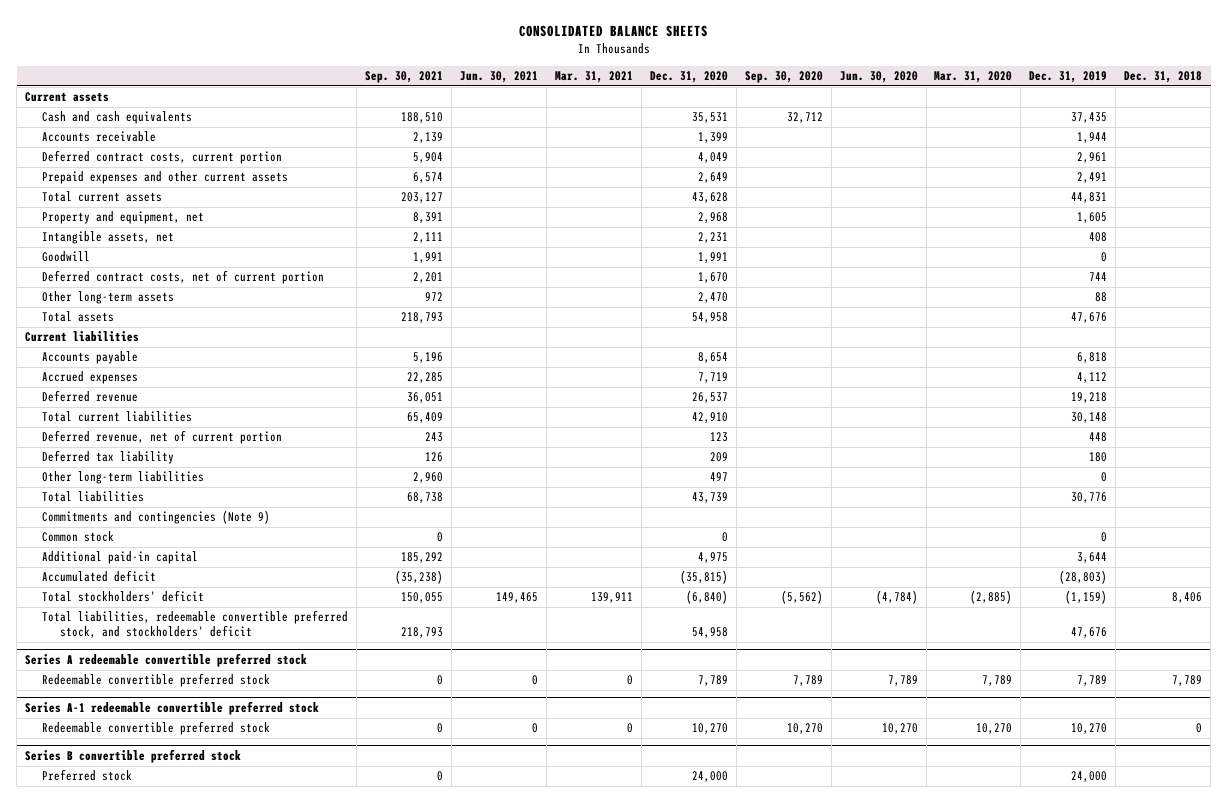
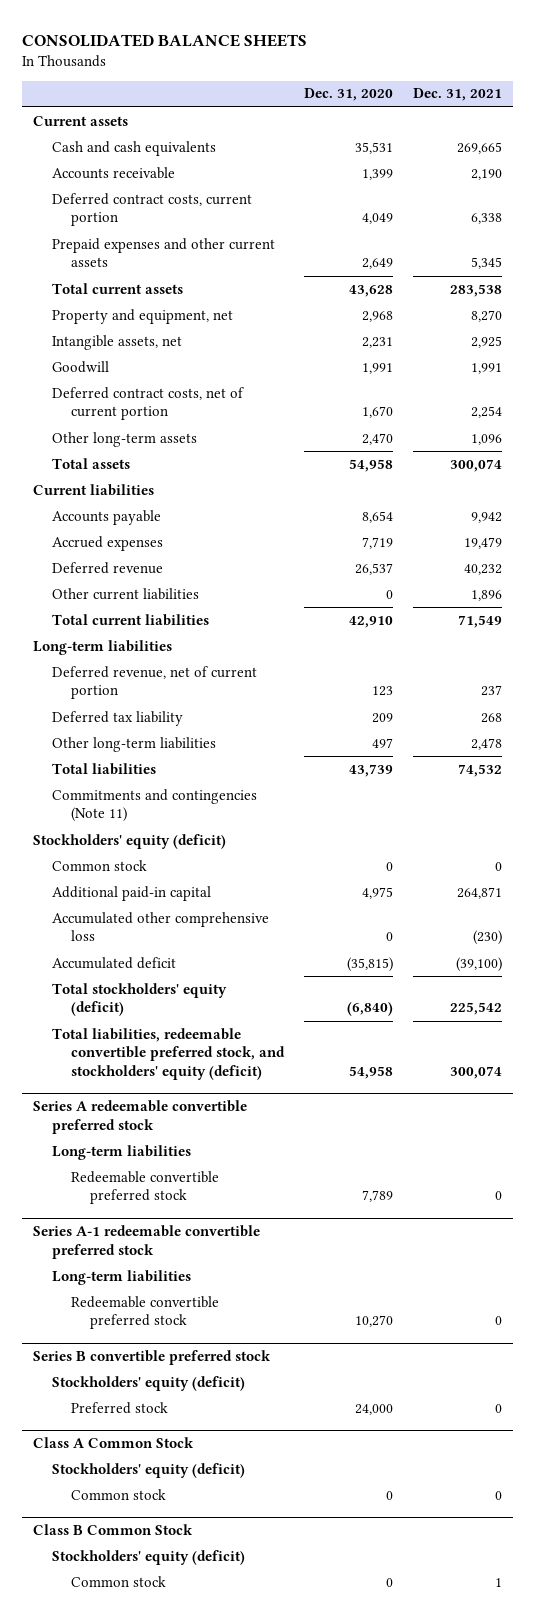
- | Sep. 30, 2021 | Jun. 30, 2021 | Mar. 31, 2021 | Dec. 31, 2020 | Sep. 30, 2020 | Jun. 30, 2020 | Mar. 31, 2020 | Dec. 31, 2019 | Dec. 31, 2018
+ | Dec. 31, 2020 | Dec. 31, 2021
+ Other current liabilities | 0 | 1,896
+ Long-term liabilities
- Commitments and contingencies (Note 9)
+ Commitments and contingencies (Note 11)
+ Stockholders' equity (deficit)
+ Accumulated other comprehensive loss | 0 | (230)
- Total stockholders' deficit | 150,055 | 149,465 | 139,911 | (6,840) | (5,562) | (4,784) | (2,885) | (1,159) | 8,406
- Total liabilities, redeemable convertible preferred stock, and stockholders' deficit | 218,793 | | | 54,958 | | | | 47,676 |
+ Total stockholders' equity (deficit) | (6,840) | 225,542
+ Total liabilities, redeemable convertible preferred stock, and stockholders' equity (deficit) | 54,958 | 300,074
@ Series A redeemable convertible preferred stock
+ Long-term liabilities
@ Series A-1 redeemable convertible preferred stock
+ Long-term liabilities
@ Series B convertible preferred stock
+ Stockholders' equity (deficit)
+ Class A Common Stock
+ Stockholders' equity (deficit)
+ Common stock | 0 | 0
+ Class B Common Stock
+ Stockholders' equity (deficit)
+ Common stock | 0 | 1

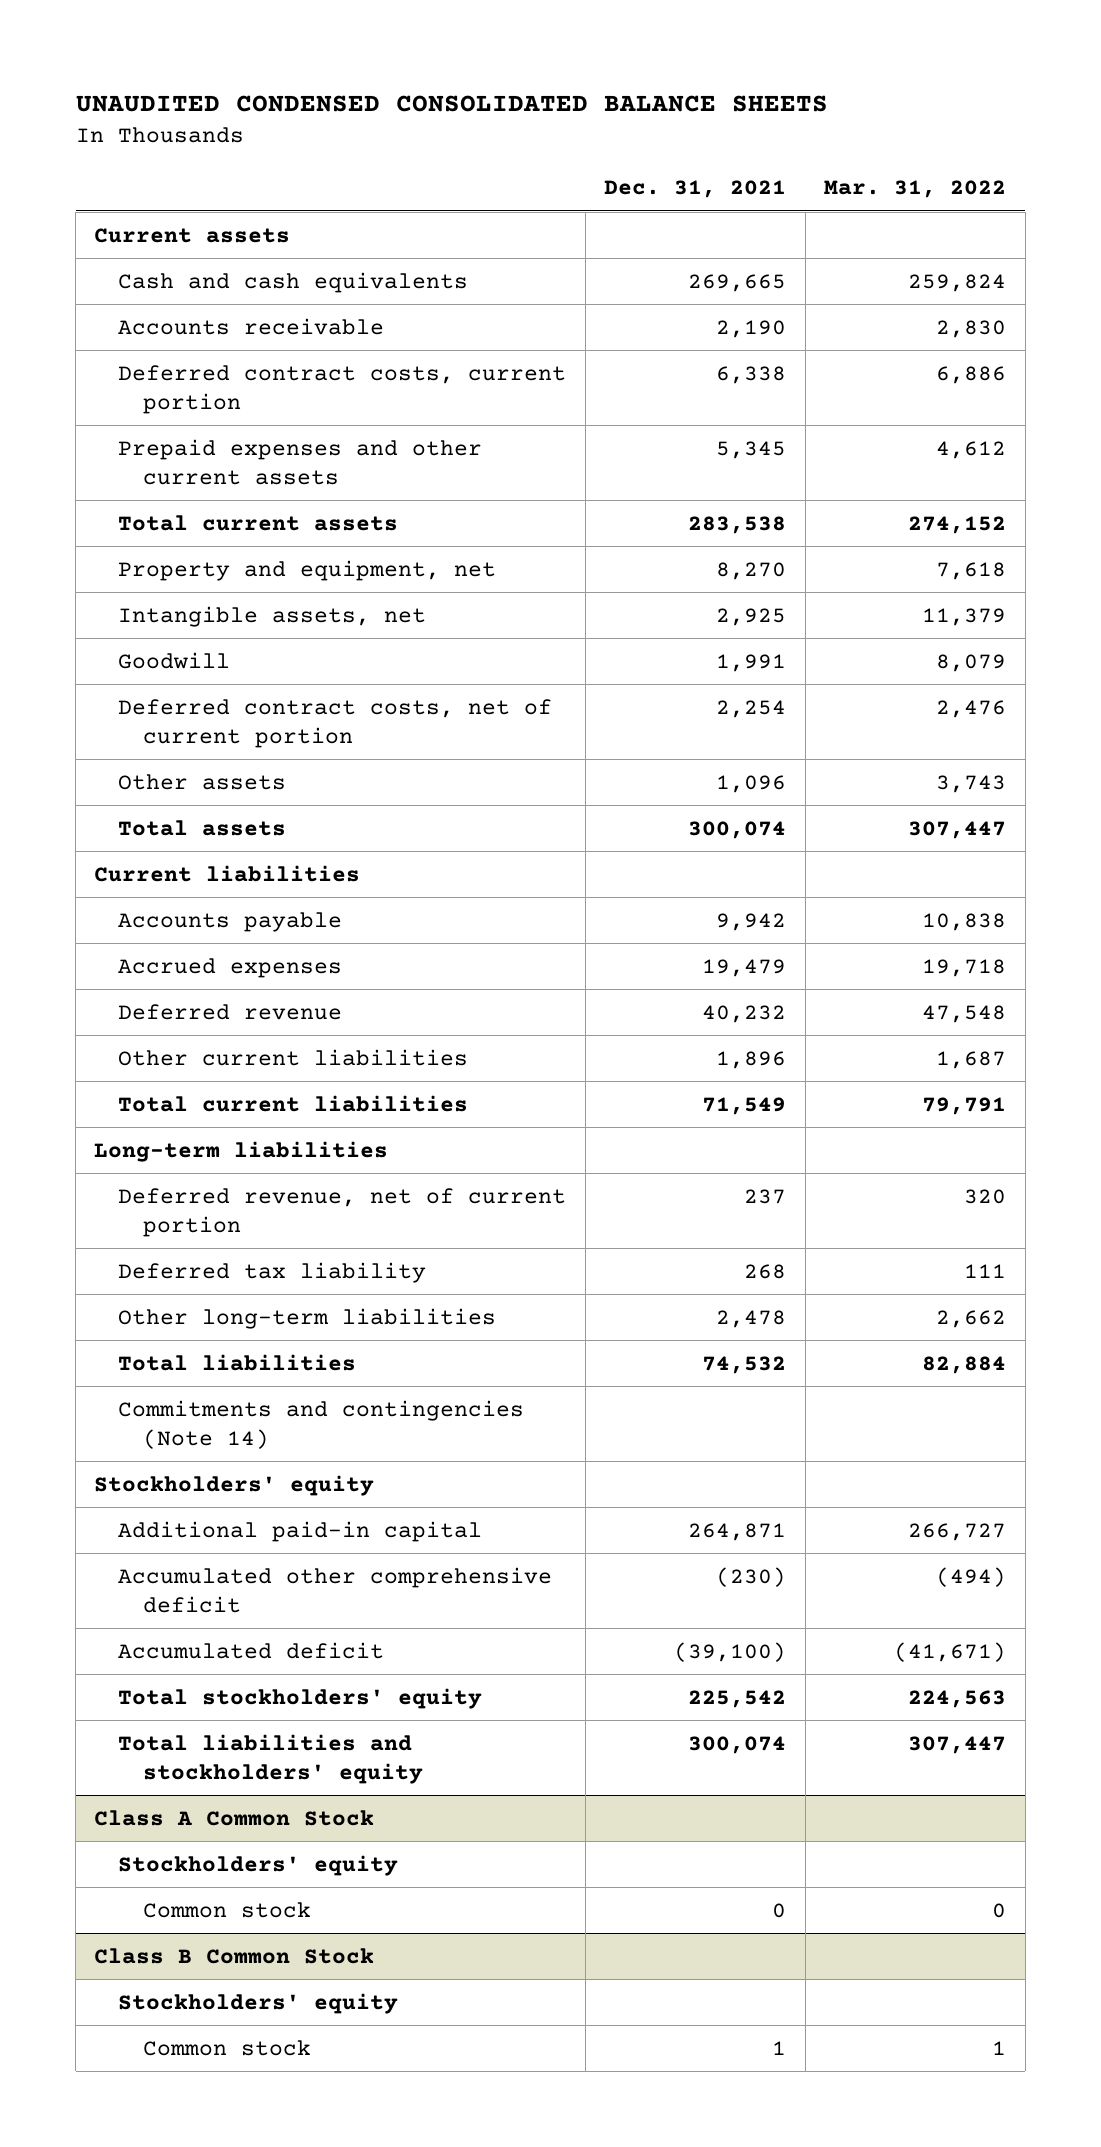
- CONSOLIDATED BALANCE SHEETS
+ UNAUDITED CONDENSED CONSOLIDATED BALANCE SHEETS
- | Dec. 31, 2020 | Dec. 31, 2021
+ | Dec. 31, 2021 | Mar. 31, 2022
- Other long-term assets | 2,470 | 1,096
+ Other assets | 1,096 | 3,743
- Commitments and contingencies (Note 11)
- Stockholders' equity (deficit)
- Common stock | 0 | 0
+ Commitments and contingencies (Note 14)
+ Stockholders' equity
- Accumulated other comprehensive loss | 0 | (230)
+ Accumulated other comprehensive deficit | (230) | (494)
- Total stockholders' equity (deficit) | (6,840) | 225,542
- Total liabilities, redeemable convertible preferred stock, and stockholders' equity (deficit) | 54,958 | 300,074
- Series A redeemable convertible preferred stock
- Long-term liabilities
- Redeemable convertible preferred stock | 7,789 | 0
- Series A-1 redeemable convertible preferred stock
- Long-term liabilities
- Redeemable convertible preferred stock | 10,270 | 0
- Series B convertible preferred stock
- Stockholders' equity (deficit)
- Preferred stock | 24,000 | 0
+ Total stockholders' equity | 225,542 | 224,563
+ Total liabilities and stockholders' equity | 300,074 | 307,447
@ Class A Common Stock
- Stockholders' equity (deficit)
+ Stockholders' equity
@ Class B Common Stock
- Stockholders' equity (deficit)
+ Stockholders' equity

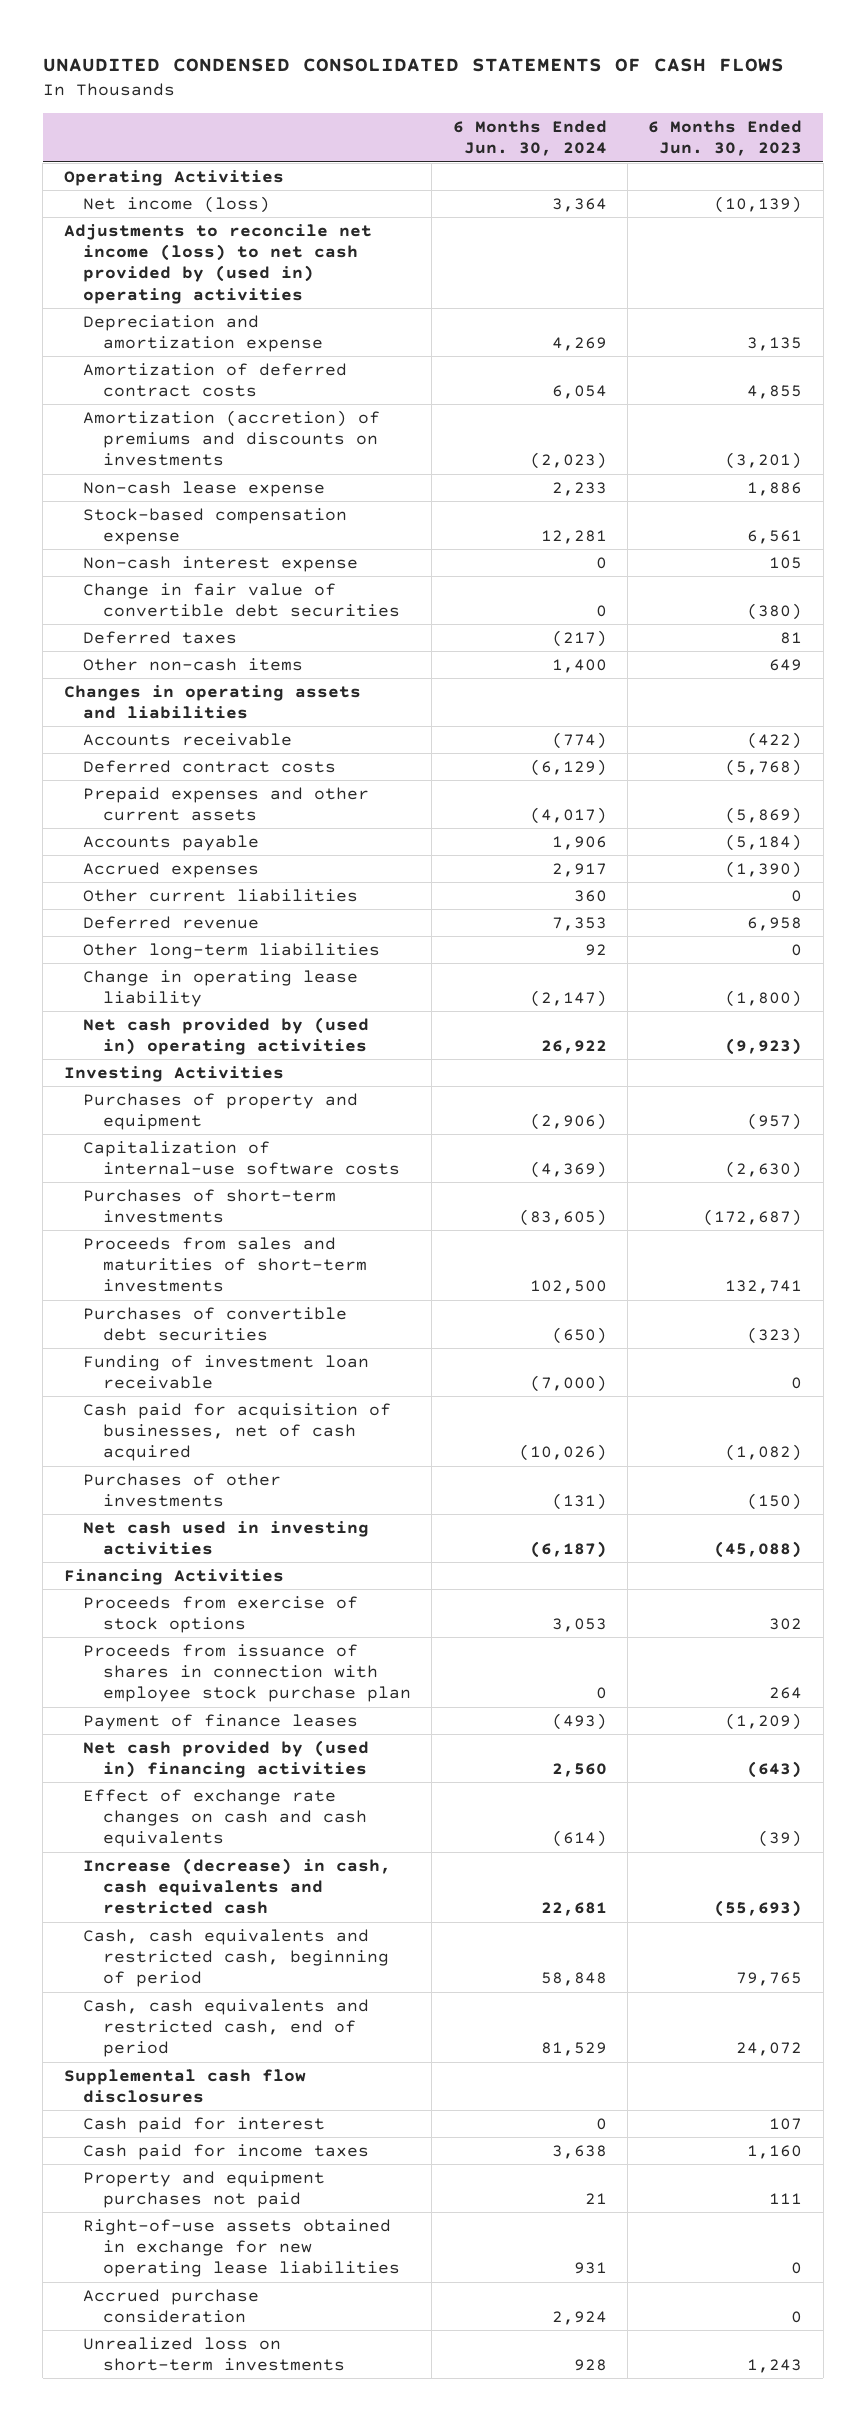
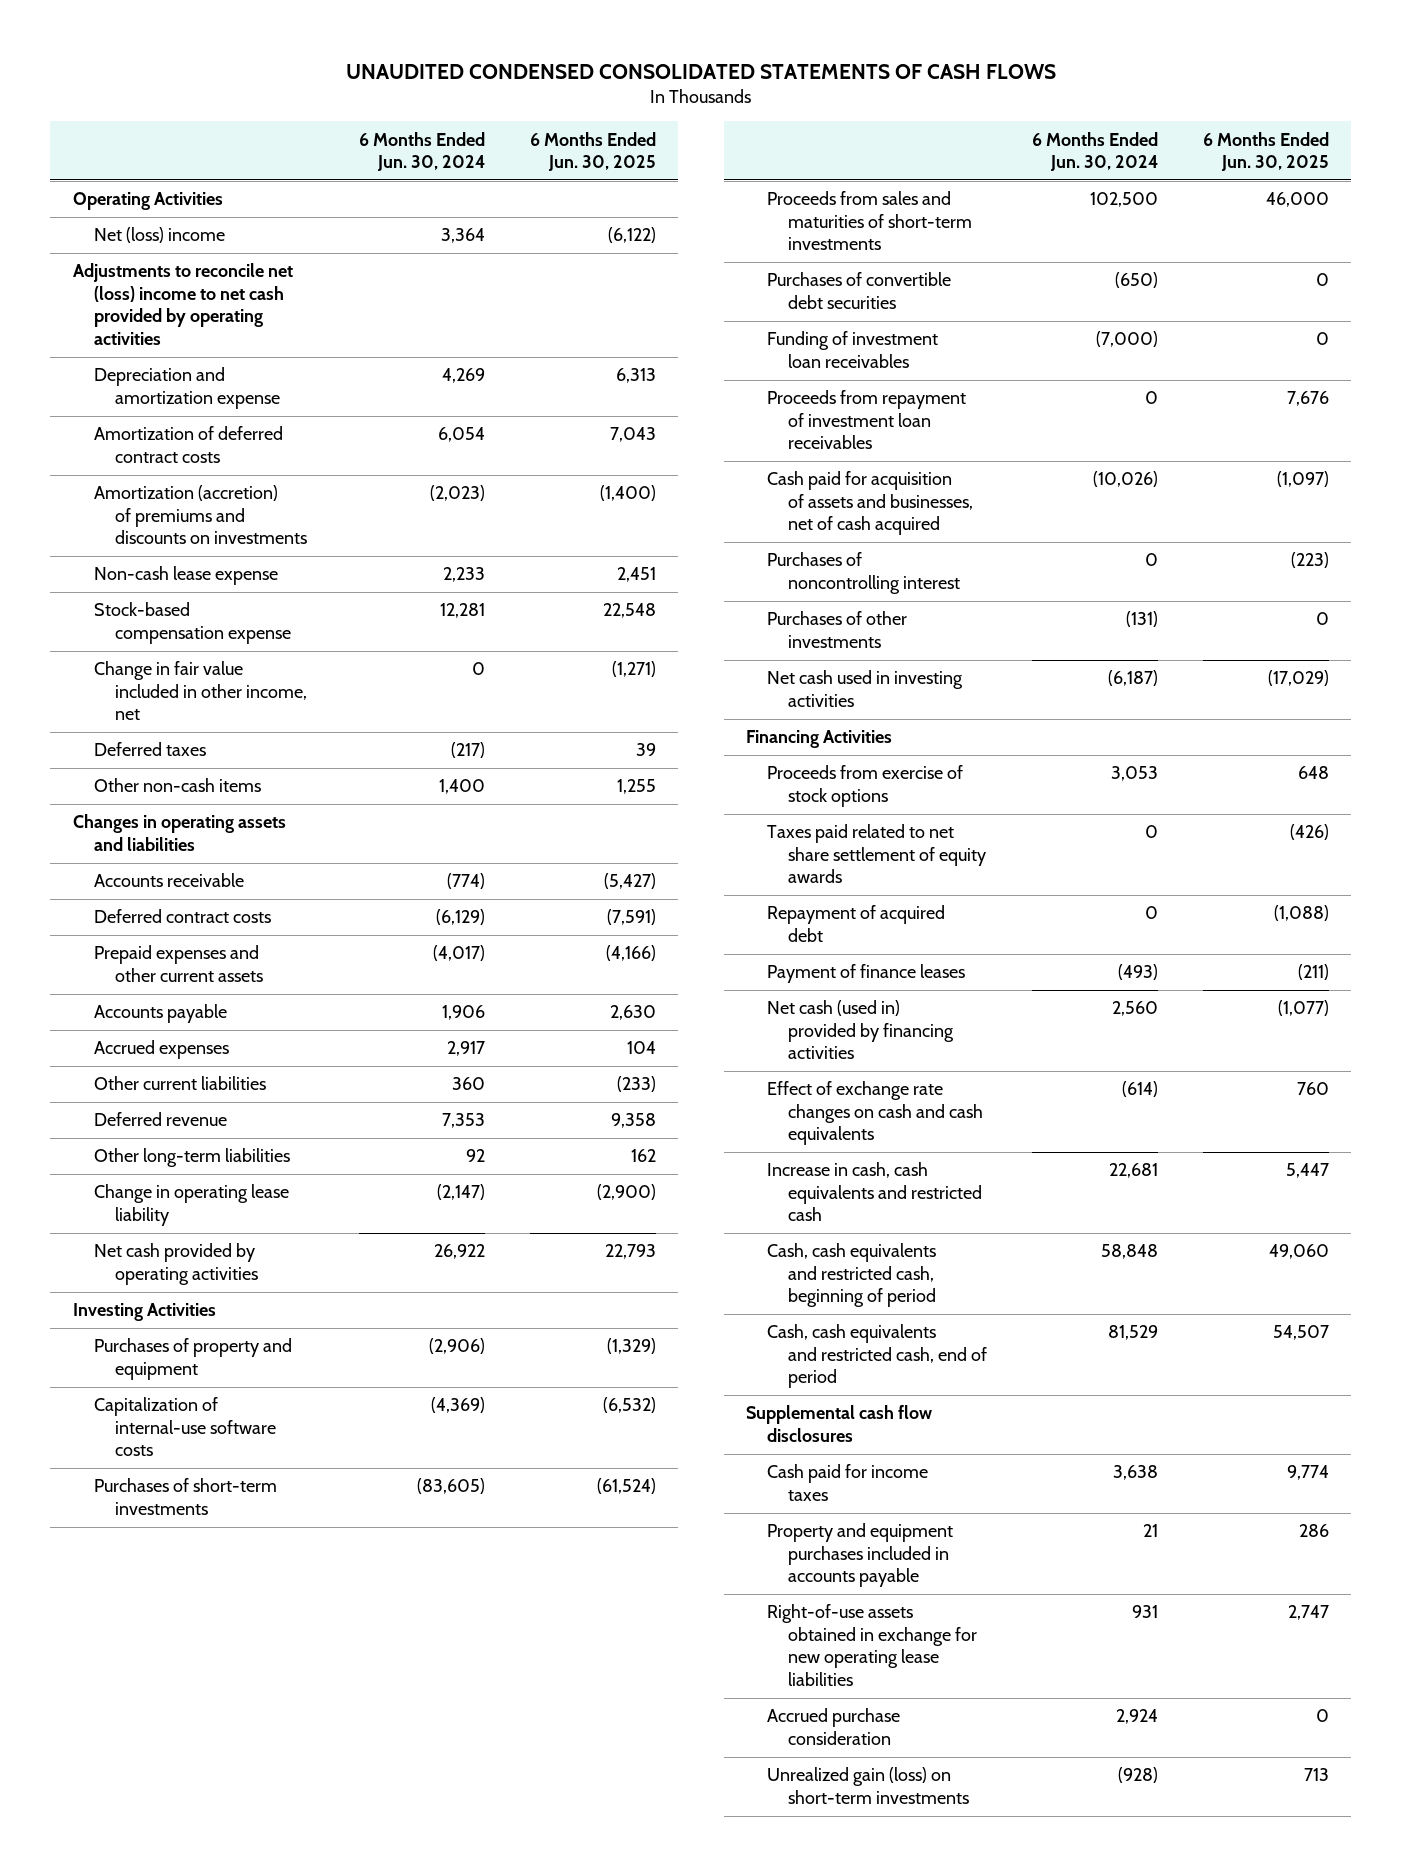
- | 6 Months Ended Jun. 30, 2024 | 6 Months Ended Jun. 30, 2023
+ | 6 Months Ended Jun. 30, 2024 | 6 Months Ended Jun. 30, 2025
- Net income (loss) | 3,364 | (10,139)
- Adjustments to reconcile net income (loss) to net cash provided by (used in) operating activities
+ Net (loss) income | 3,364 | (6,122)
+ Adjustments to reconcile net (loss) income to net cash provided by operating activities
- Non-cash interest expense | 0 | 105
- Change in fair value of convertible debt securities | 0 | (380)
+ Change in fair value included in other income, net | 0 | (1,271)
- Net cash provided by (used in) operating activities | 26,922 | (9,923)
+ Net cash provided by operating activities | 26,922 | 22,793
- Funding of investment loan receivable | (7,000) | 0
- Cash paid for acquisition of businesses, net of cash acquired | (10,026) | (1,082)
+ Funding of investment loan receivables | (7,000) | 0
+ Proceeds from repayment of investment loan receivables | 0 | 7,676
+ Cash paid for acquisition of assets and businesses, net of cash acquired | (10,026) | (1,097)
+ Purchases of noncontrolling interest | 0 | (223)
- Proceeds from issuance of shares in connection with employee stock purchase plan | 0 | 264
+ Taxes paid related to net share settlement of equity awards | 0 | (426)
+ Repayment of acquired debt | 0 | (1,088)
- Net cash provided by (used in) financing activities | 2,560 | (643)
+ Net cash (used in) provided by financing activities | 2,560 | (1,077)
- Increase (decrease) in cash, cash equivalents and restricted cash | 22,681 | (55,693)
+ Increase in cash, cash equivalents and restricted cash | 22,681 | 5,447
- Cash paid for interest | 0 | 107
- Property and equipment purchases not paid | 21 | 111
+ Property and equipment purchases included in accounts payable | 21 | 286
- Unrealized loss on short-term investments | 928 | 1,243
+ Unrealized gain (loss) on short-term investments | (928) | 713

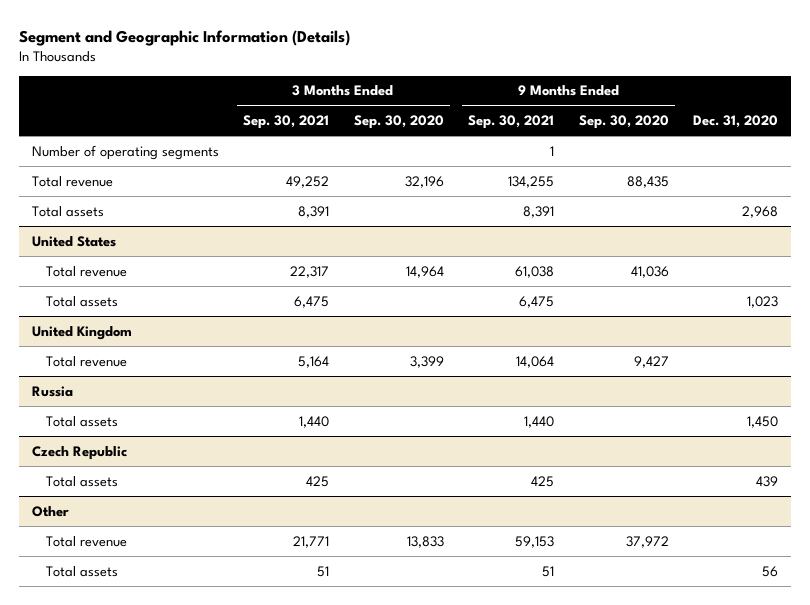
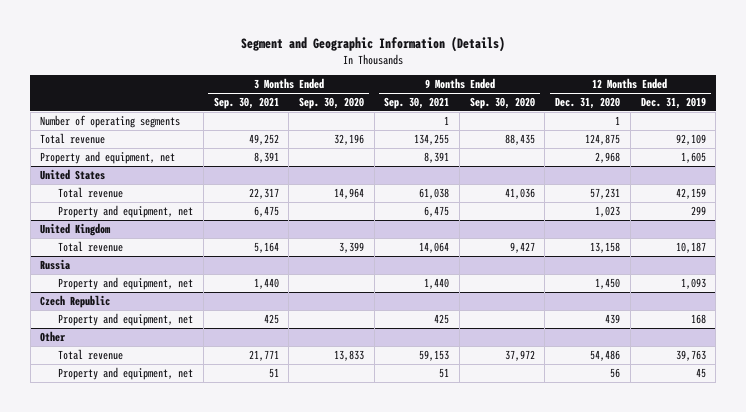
- | 3 Months Ended Sep. 30, 2021 | 3 Months Ended Sep. 30, 2020 | 9 Months Ended Sep. 30, 2021 | 9 Months Ended Sep. 30, 2020 | Dec. 31, 2020
+ | 3 Months Ended Sep. 30, 2021 | 3 Months Ended Sep. 30, 2020 | 9 Months Ended Sep. 30, 2021 | 9 Months Ended Sep. 30, 2020 | 12 Months Ended Dec. 31, 2020 | 12 Months Ended Dec. 31, 2019
- Total assets | 8,391 | | 8,391 | | 2,968
+ Property and equipment, net | 8,391 | | 8,391 | | 2,968 | 1,605
@ United States
- Total assets | 6,475 | | 6,475 | | 1,023
+ Property and equipment, net | 6,475 | | 6,475 | | 1,023 | 299
@ Russia
- Total assets | 1,440 | | 1,440 | | 1,450
+ Property and equipment, net | 1,440 | | 1,440 | | 1,450 | 1,093
@ Czech Republic
- Total assets | 425 | | 425 | | 439
+ Property and equipment, net | 425 | | 425 | | 439 | 168
@ Other
- Total assets | 51 | | 51 | | 56
+ Property and equipment, net | 51 | | 51 | | 56 | 45

